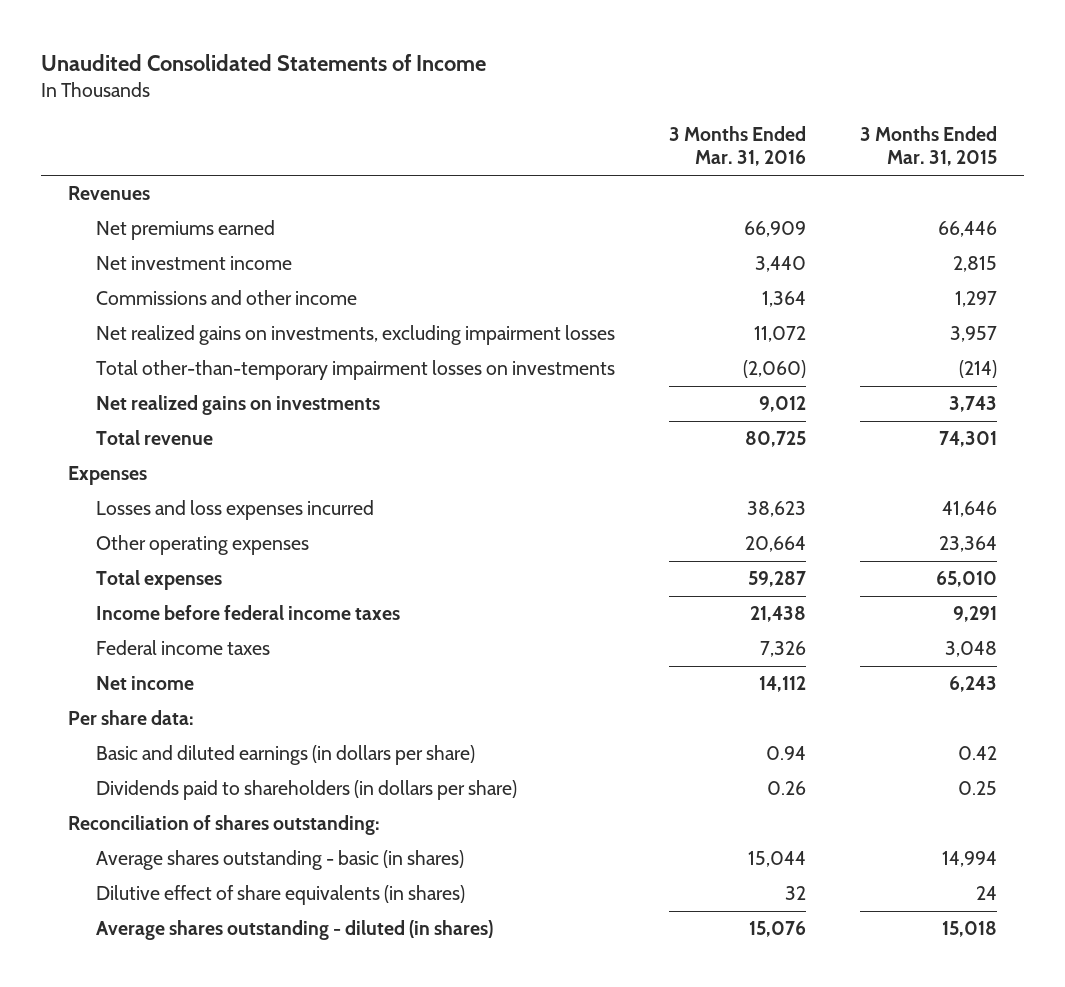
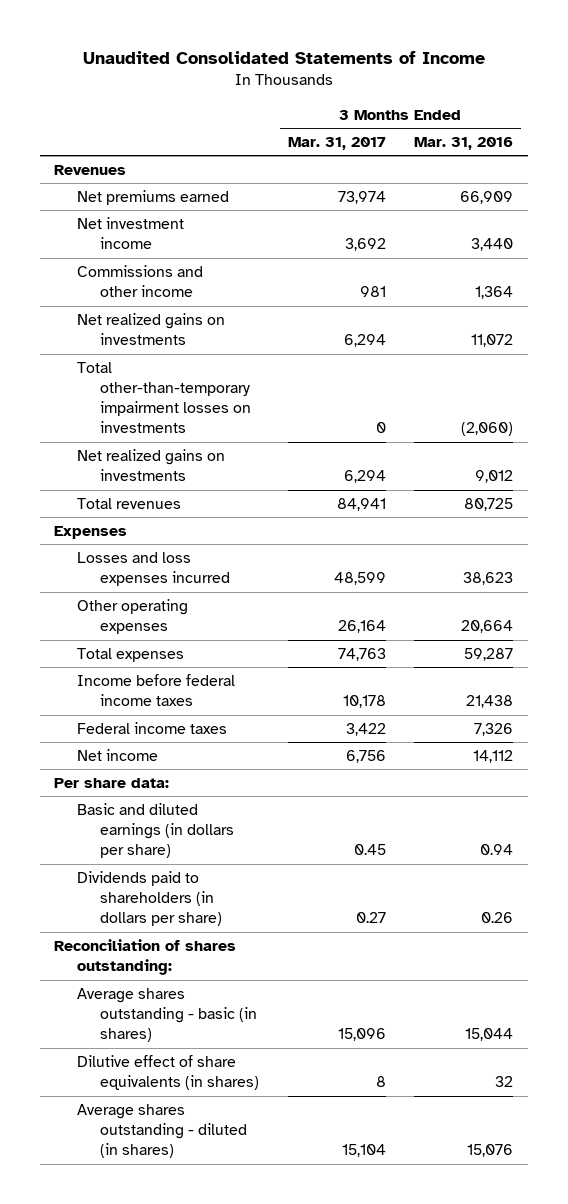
- | 3 Months Ended Mar. 31, 2016 | 3 Months Ended Mar. 31, 2015
+ | 3 Months Ended Mar. 31, 2017 | 3 Months Ended Mar. 31, 2016
- Net realized gains on investments, excluding impairment losses | 11,072 | 3,957
+ Net realized gains on investments | 6,294 | 11,072
- Total revenue | 80,725 | 74,301
+ Total revenues | 84,941 | 80,725

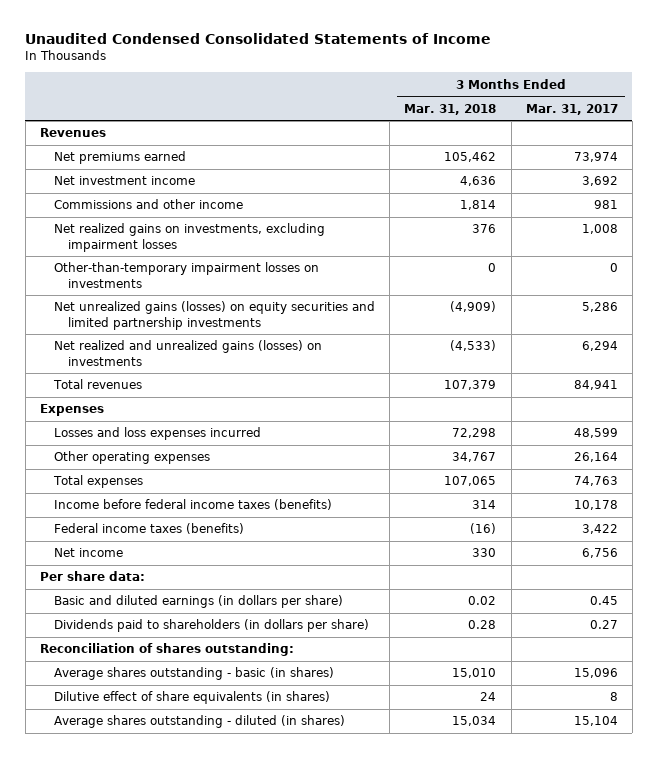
- Unaudited Consolidated Statements of Income
+ Unaudited Condensed Consolidated Statements of Income
- | 3 Months Ended Mar. 31, 2017 | 3 Months Ended Mar. 31, 2016
+ | 3 Months Ended Mar. 31, 2018 | 3 Months Ended Mar. 31, 2017
- Net realized gains on investments | 6,294 | 11,072
- Total other-than-temporary impairment losses on investments | 0 | (2,060)
- Net realized gains on investments | 6,294 | 9,012
+ Net realized gains on investments, excluding impairment losses | 376 | 1,008
+ Other-than-temporary impairment losses on investments | 0 | 0
+ Net unrealized gains (losses) on equity securities and limited partnership investments | (4,909) | 5,286
+ Net realized and unrealized gains (losses) on investments | (4,533) | 6,294
- Income before federal income taxes | 10,178 | 21,438
- Federal income taxes | 3,422 | 7,326
+ Income before federal income taxes (benefits) | 314 | 10,178
+ Federal income taxes (benefits) | (16) | 3,422

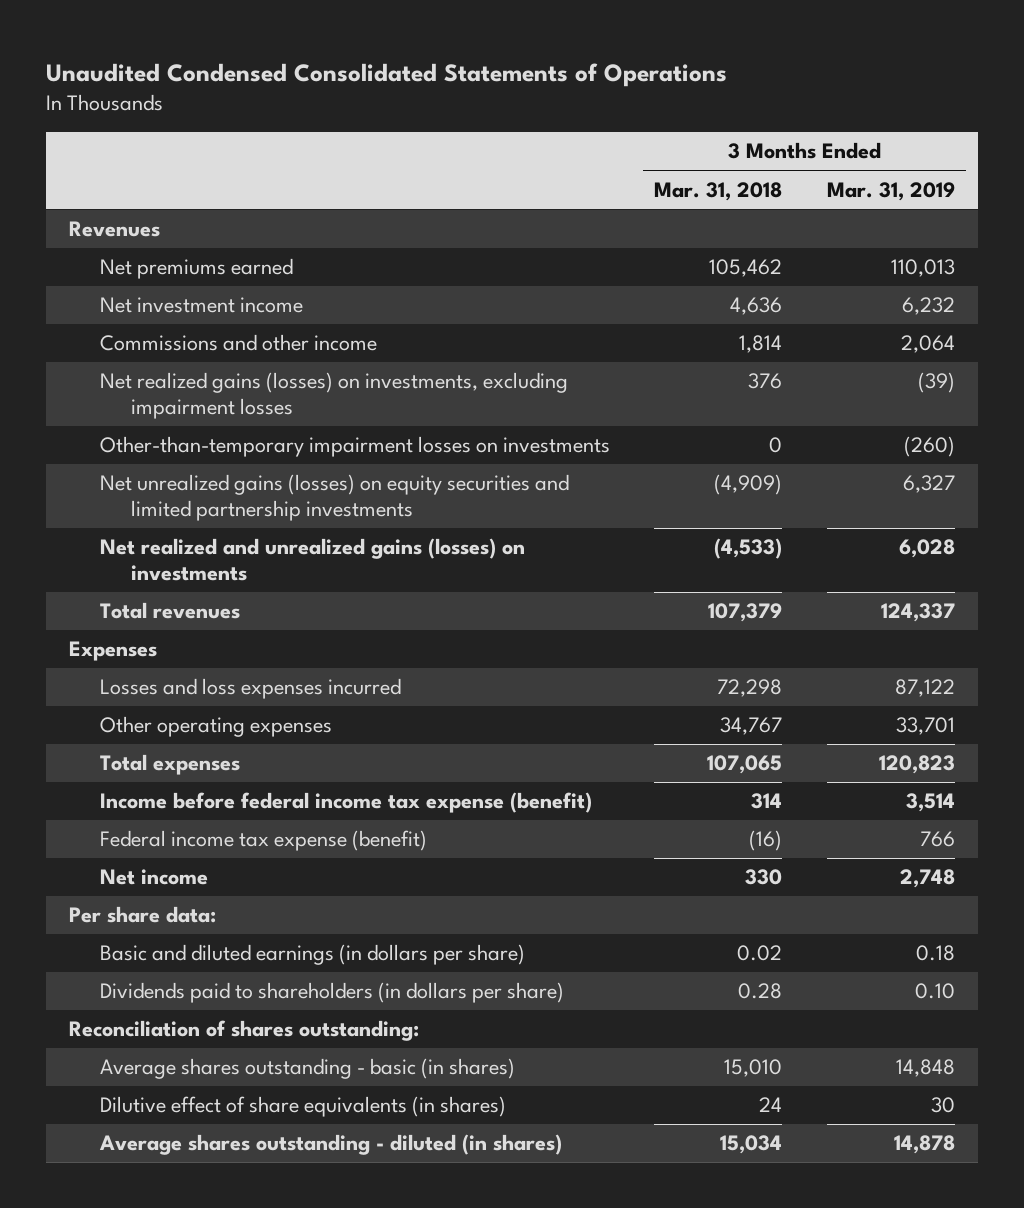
- Unaudited Condensed Consolidated Statements of Income
+ Unaudited Condensed Consolidated Statements of Operations
- | 3 Months Ended Mar. 31, 2018 | 3 Months Ended Mar. 31, 2017
+ | 3 Months Ended Mar. 31, 2018 | 3 Months Ended Mar. 31, 2019
- Net realized gains on investments, excluding impairment losses | 376 | 1,008
+ Net realized gains (losses) on investments, excluding impairment losses | 376 | (39)
- Income before federal income taxes (benefits) | 314 | 10,178
- Federal income taxes (benefits) | (16) | 3,422
+ Income before federal income tax expense (benefit) | 314 | 3,514
+ Federal income tax expense (benefit) | (16) | 766

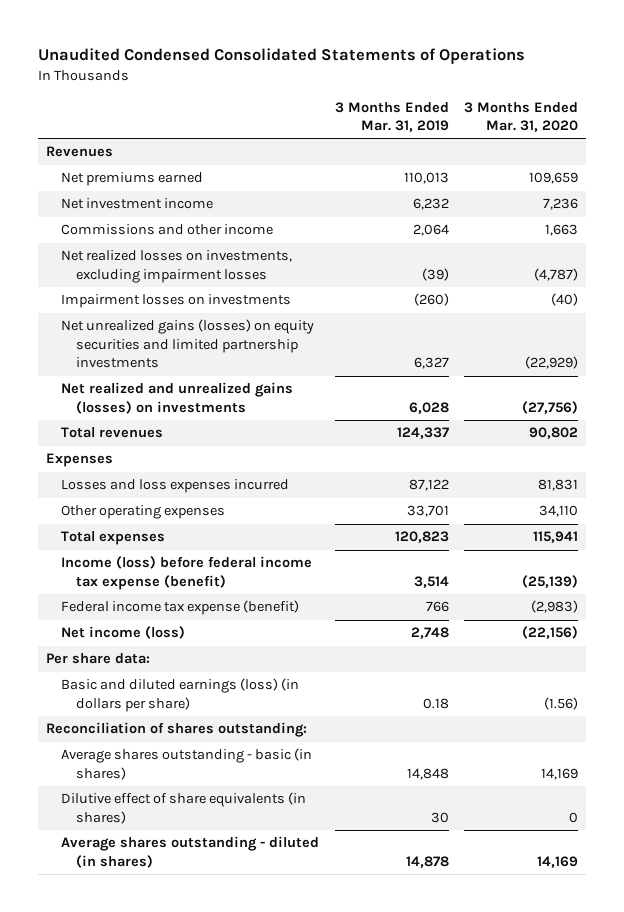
- | 3 Months Ended Mar. 31, 2018 | 3 Months Ended Mar. 31, 2019
+ | 3 Months Ended Mar. 31, 2019 | 3 Months Ended Mar. 31, 2020
- Net realized gains (losses) on investments, excluding impairment losses | 376 | (39)
- Other-than-temporary impairment losses on investments | 0 | (260)
+ Net realized losses on investments, excluding impairment losses | (39) | (4,787)
+ Impairment losses on investments | (260) | (40)
- Income before federal income tax expense (benefit) | 314 | 3,514
+ Income (loss) before federal income tax expense (benefit) | 3,514 | (25,139)
- Net income | 330 | 2,748
+ Net income (loss) | 2,748 | (22,156)
- Basic and diluted earnings (in dollars per share) | 0.02 | 0.18
- Dividends paid to shareholders (in dollars per share) | 0.28 | 0.10
+ Basic and diluted earnings (loss) (in dollars per share) | 0.18 | (1.56)

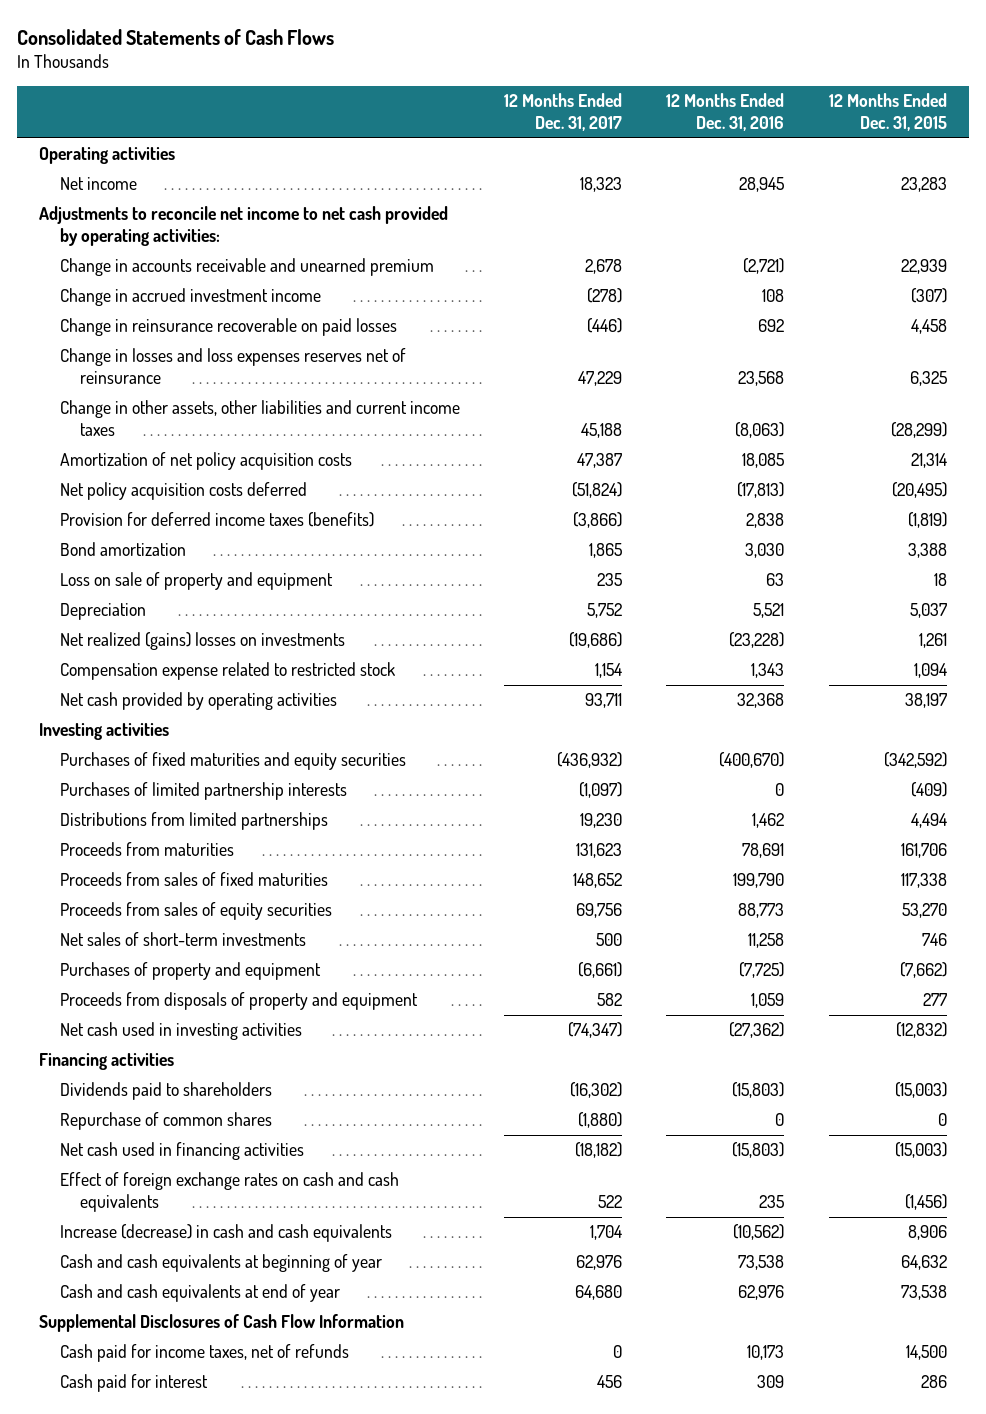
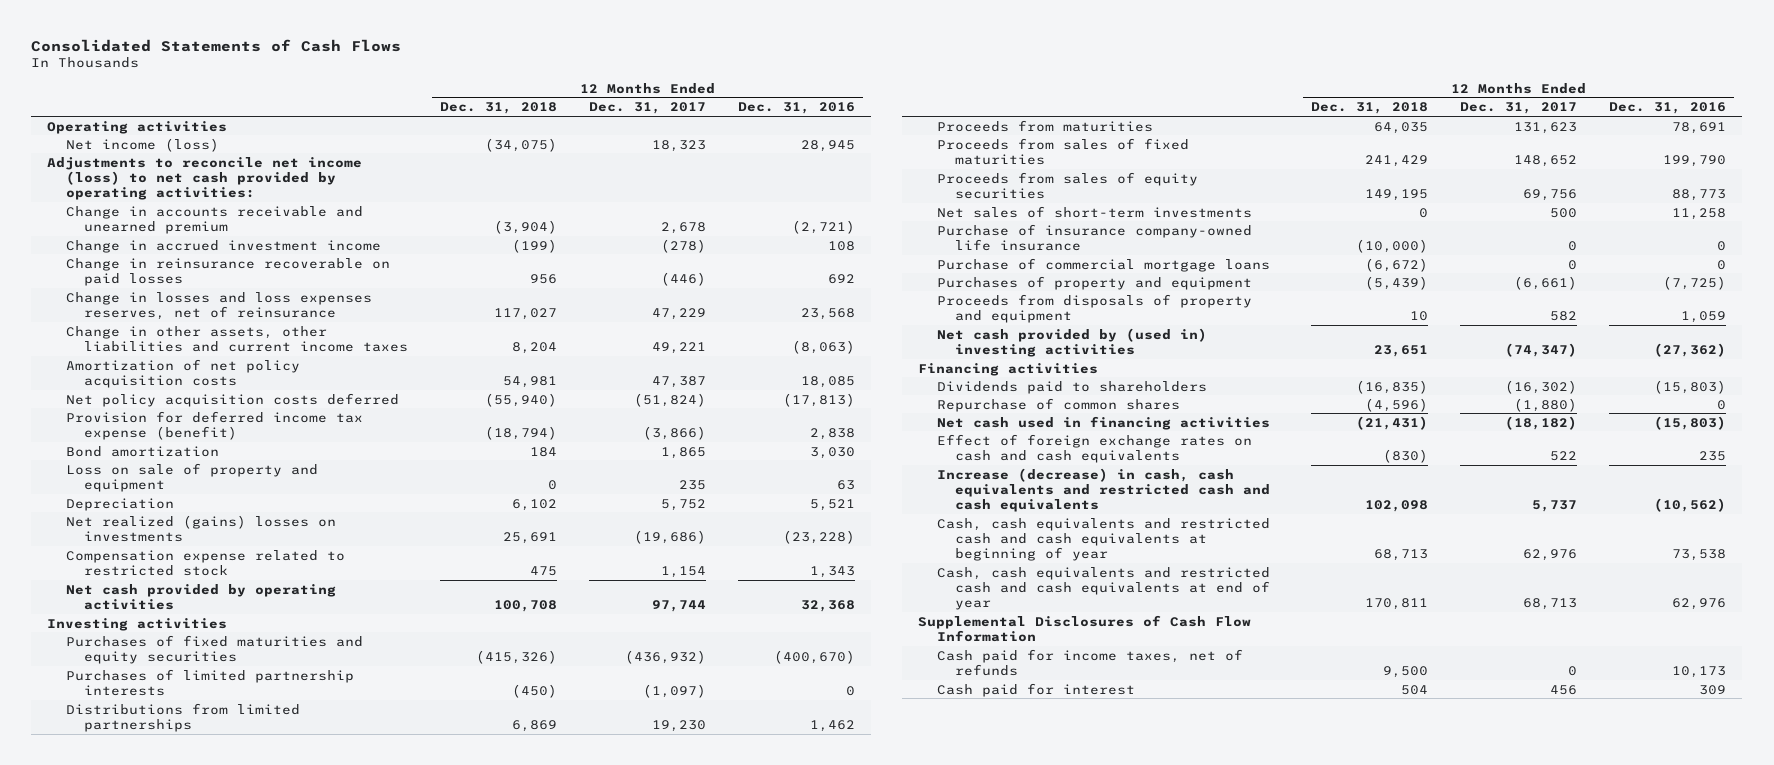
- | 12 Months Ended Dec. 31, 2017 | 12 Months Ended Dec. 31, 2016 | 12 Months Ended Dec. 31, 2015
+ | 12 Months Ended Dec. 31, 2018 | 12 Months Ended Dec. 31, 2017 | 12 Months Ended Dec. 31, 2016
- Net income | 18,323 | 28,945 | 23,283
- Adjustments to reconcile net income to net cash provided by operating activities:
+ Net income (loss) | (34,075) | 18,323 | 28,945
+ Adjustments to reconcile net income (loss) to net cash provided by operating activities:
- Change in losses and loss expenses reserves net of reinsurance | 47,229 | 23,568 | 6,325
- Change in other assets, other liabilities and current income taxes | 45,188 | (8,063) | (28,299)
+ Change in losses and loss expenses reserves, net of reinsurance | 117,027 | 47,229 | 23,568
+ Change in other assets, other liabilities and current income taxes | 8,204 | 49,221 | (8,063)
- Provision for deferred income taxes (benefits) | (3,866) | 2,838 | (1,819)
+ Provision for deferred income tax expense (benefit) | (18,794) | (3,866) | 2,838
- Net cash provided by operating activities | 93,711 | 32,368 | 38,197
+ Net cash provided by operating activities | 100,708 | 97,744 | 32,368
+ Purchase of insurance company-owned life insurance | (10,000) | 0 | 0
+ Purchase of commercial mortgage loans | (6,672) | 0 | 0
- Net cash used in investing activities | (74,347) | (27,362) | (12,832)
+ Net cash provided by (used in) investing activities | 23,651 | (74,347) | (27,362)
- Increase (decrease) in cash and cash equivalents | 1,704 | (10,562) | 8,906
- Cash and cash equivalents at beginning of year | 62,976 | 73,538 | 64,632
- Cash and cash equivalents at end of year | 64,680 | 62,976 | 73,538
+ Increase (decrease) in cash, cash equivalents and restricted cash and cash equivalents | 102,098 | 5,737 | (10,562)
+ Cash, cash equivalents and restricted cash and cash equivalents at beginning of year | 68,713 | 62,976 | 73,538
+ Cash, cash equivalents and restricted cash and cash equivalents at end of year | 170,811 | 68,713 | 62,976

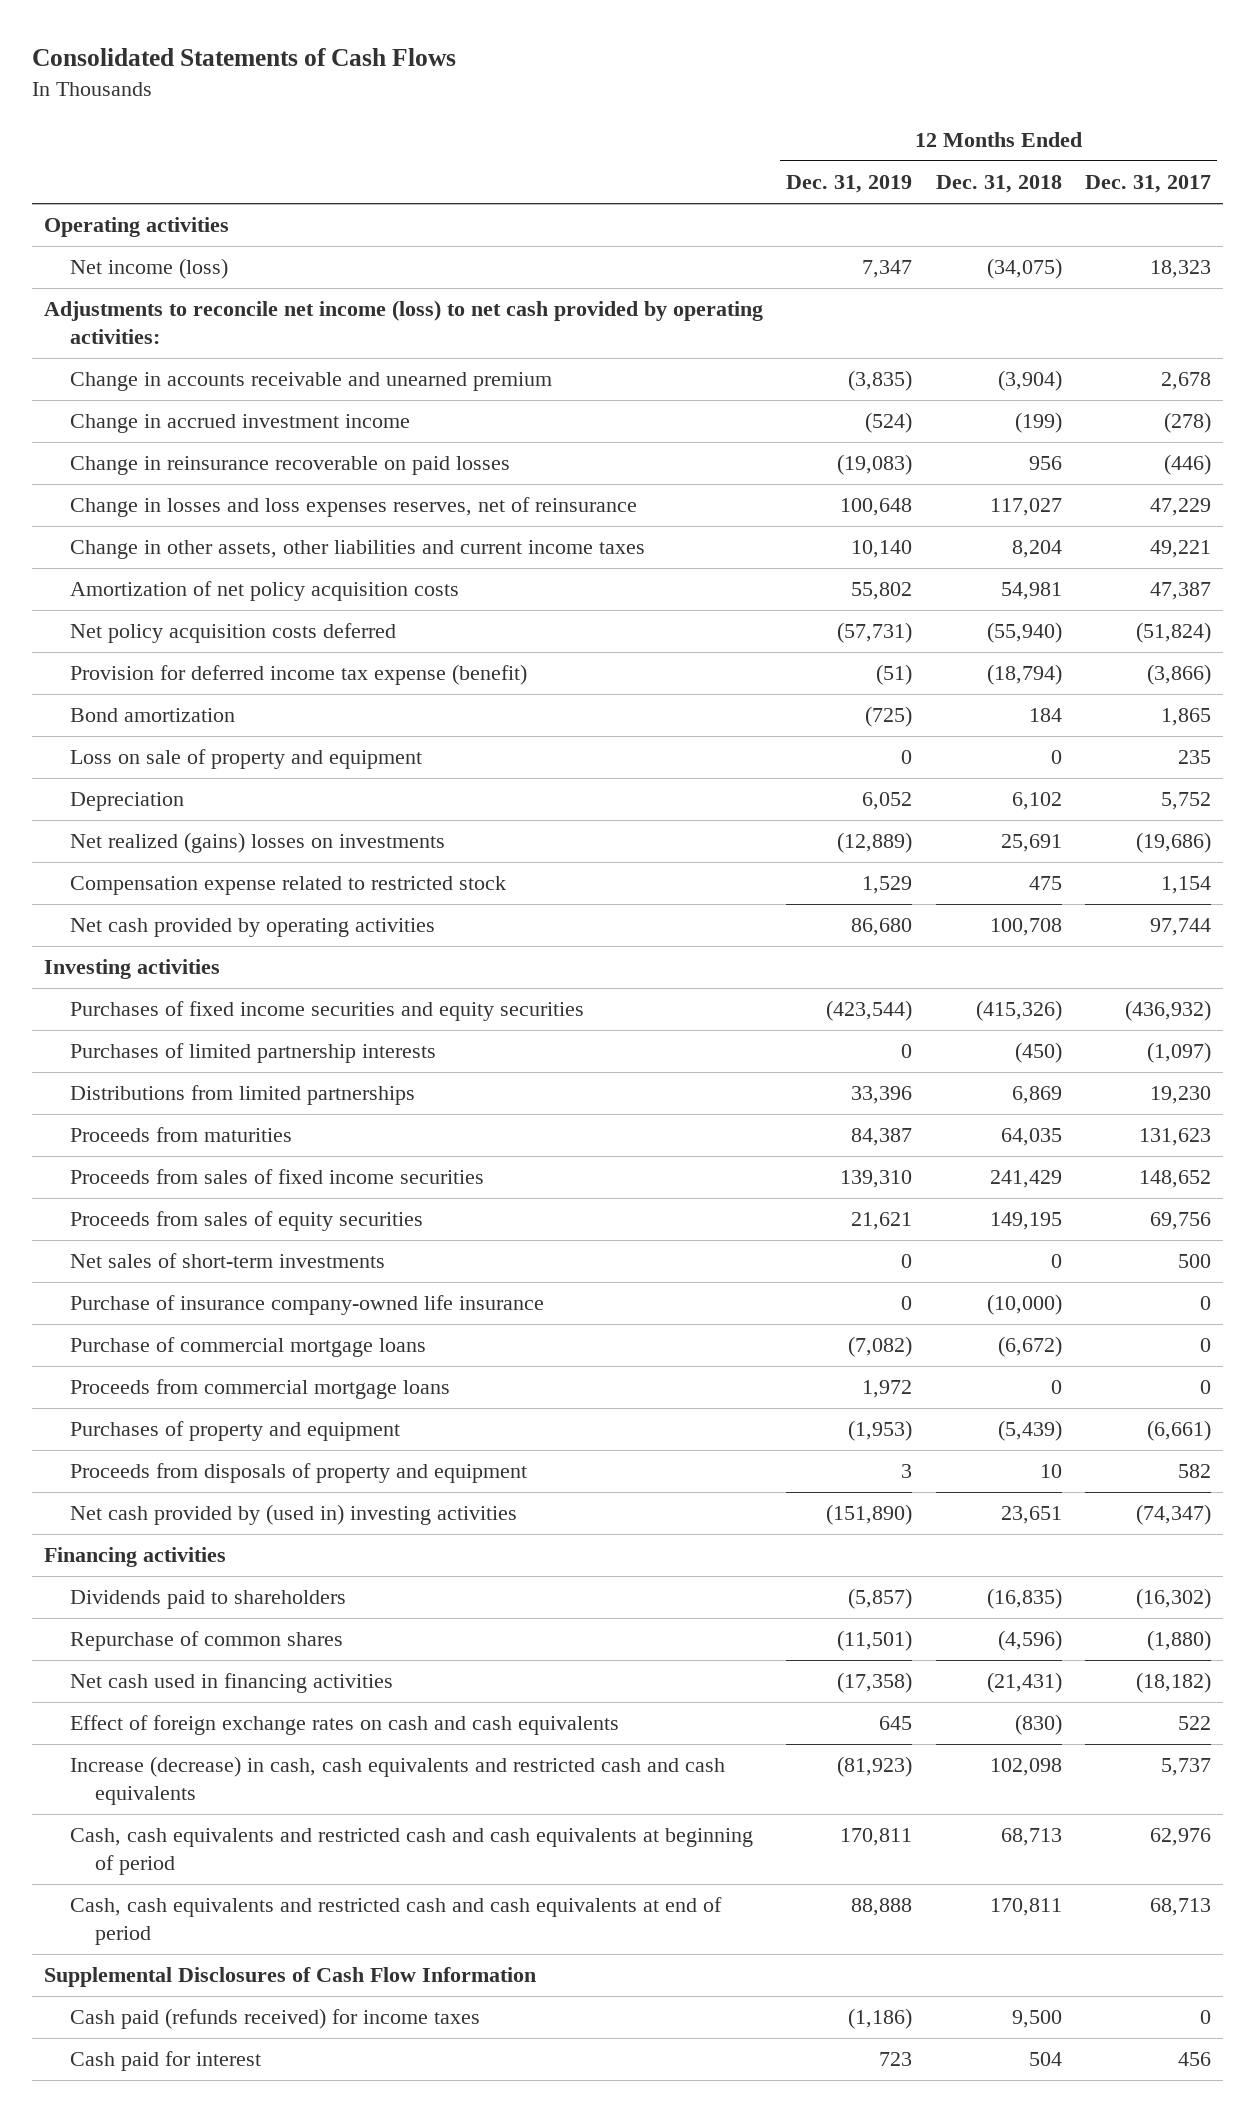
- | 12 Months Ended Dec. 31, 2018 | 12 Months Ended Dec. 31, 2017 | 12 Months Ended Dec. 31, 2016
+ | 12 Months Ended Dec. 31, 2019 | 12 Months Ended Dec. 31, 2018 | 12 Months Ended Dec. 31, 2017
- Purchases of fixed maturities and equity securities | (415,326) | (436,932) | (400,670)
+ Purchases of fixed income securities and equity securities | (423,544) | (415,326) | (436,932)
- Proceeds from sales of fixed maturities | 241,429 | 148,652 | 199,790
+ Proceeds from sales of fixed income securities | 139,310 | 241,429 | 148,652
+ Proceeds from commercial mortgage loans | 1,972 | 0 | 0
- Cash, cash equivalents and restricted cash and cash equivalents at beginning of year | 68,713 | 62,976 | 73,538
- Cash, cash equivalents and restricted cash and cash equivalents at end of year | 170,811 | 68,713 | 62,976
+ Cash, cash equivalents and restricted cash and cash equivalents at beginning of period | 170,811 | 68,713 | 62,976
+ Cash, cash equivalents and restricted cash and cash equivalents at end of period | 88,888 | 170,811 | 68,713
- Cash paid for income taxes, net of refunds | 9,500 | 0 | 10,173
+ Cash paid (refunds received) for income taxes | (1,186) | 9,500 | 0

